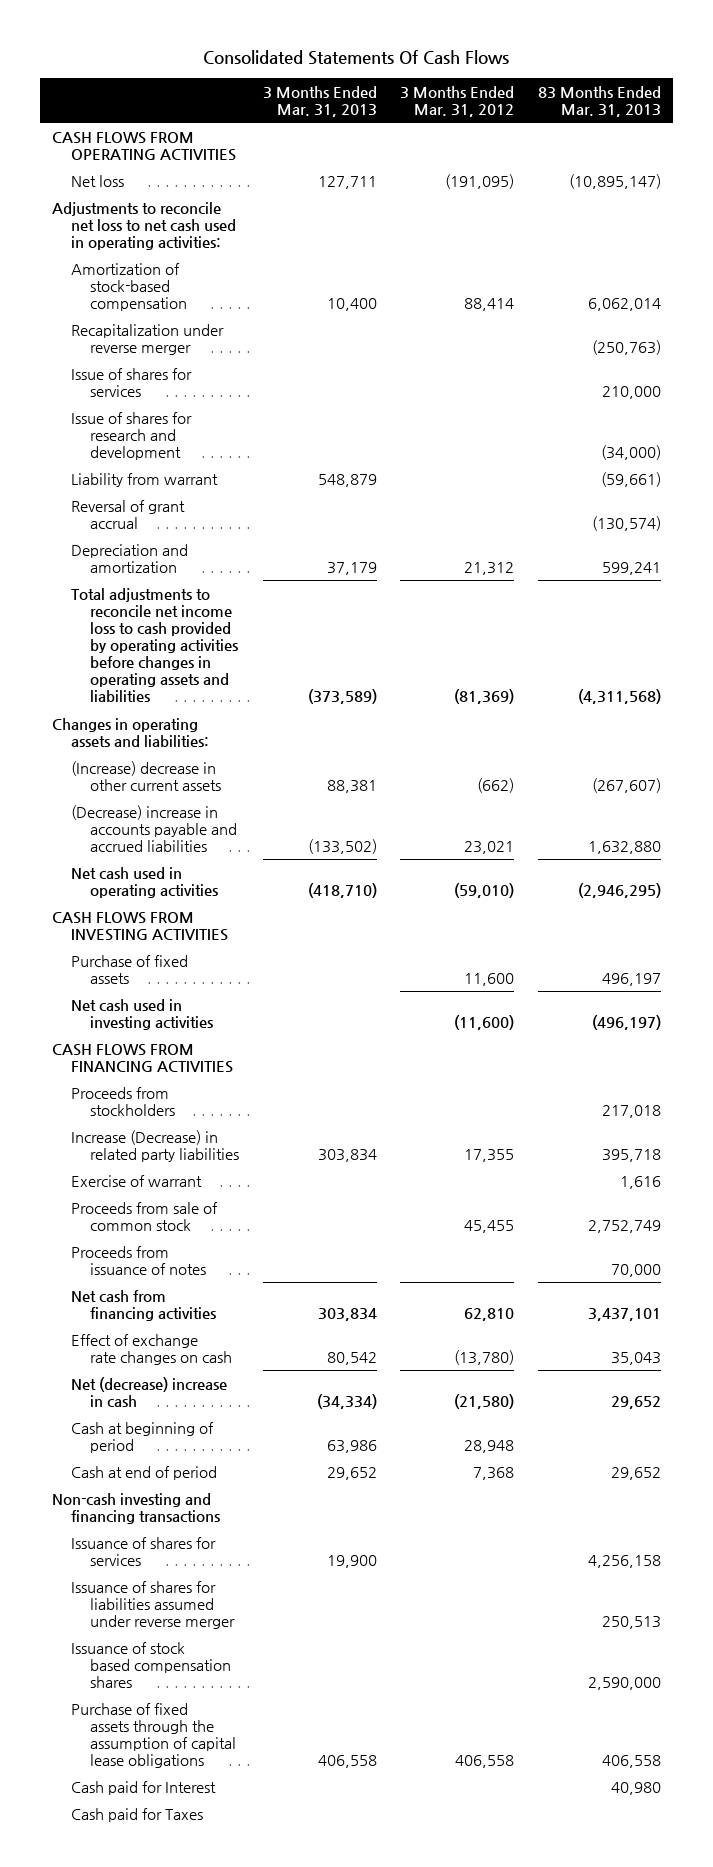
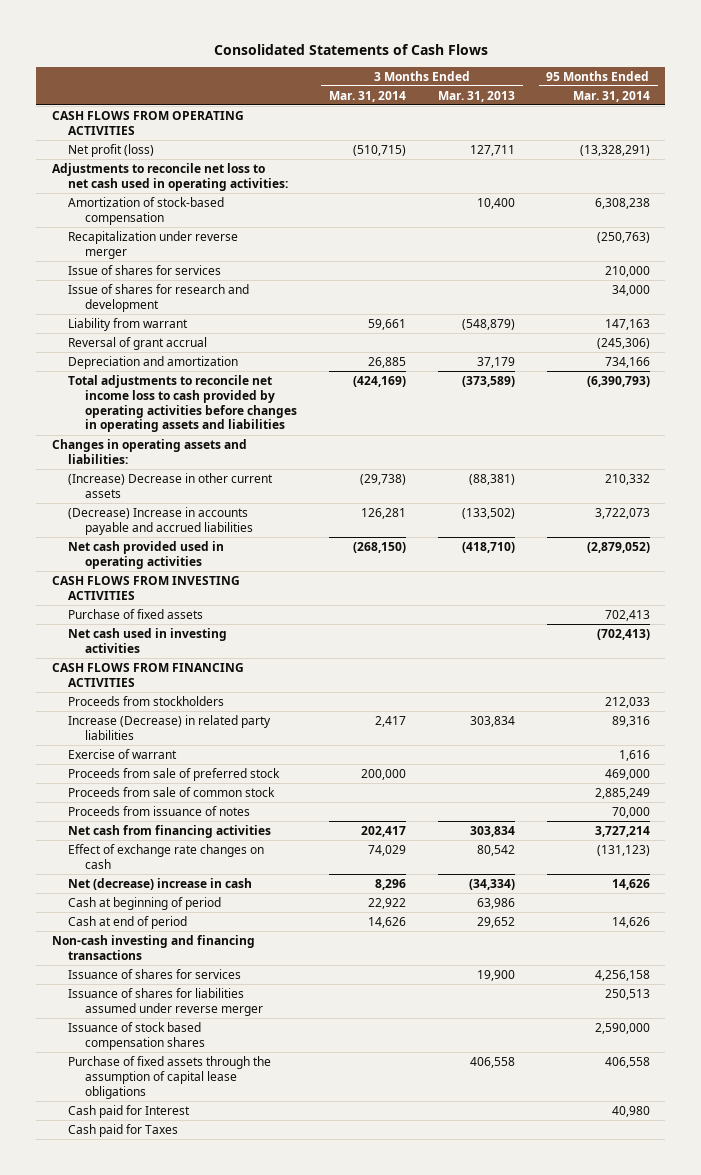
- Consolidated Statements Of Cash Flows
+ Consolidated Statements of Cash Flows
- | 3 Months Ended Mar. 31, 2013 | 3 Months Ended Mar. 31, 2012 | 83 Months Ended Mar. 31, 2013
+ | 3 Months Ended Mar. 31, 2014 | 3 Months Ended Mar. 31, 2013 | 95 Months Ended Mar. 31, 2014
- Net loss | 127,711 | (191,095) | (10,895,147)
+ Net profit (loss) | (510,715) | 127,711 | (13,328,291)
- Liability from warrant | 548,879 | | (59,661)
+ Liability from warrant | 59,661 | (548,879) | 147,163
- (Increase) decrease in other current assets | 88,381 | (662) | (267,607)
- (Decrease) increase in accounts payable and accrued liabilities | (133,502) | 23,021 | 1,632,880
- Net cash used in operating activities | (418,710) | (59,010) | (2,946,295)
+ (Increase) Decrease in other current assets | (29,738) | (88,381) | 210,332
+ (Decrease) Increase in accounts payable and accrued liabilities | 126,281 | (133,502) | 3,722,073
+ Net cash provided used in operating activities | (268,150) | (418,710) | (2,879,052)
+ Proceeds from sale of preferred stock | 200,000 | | 469,000

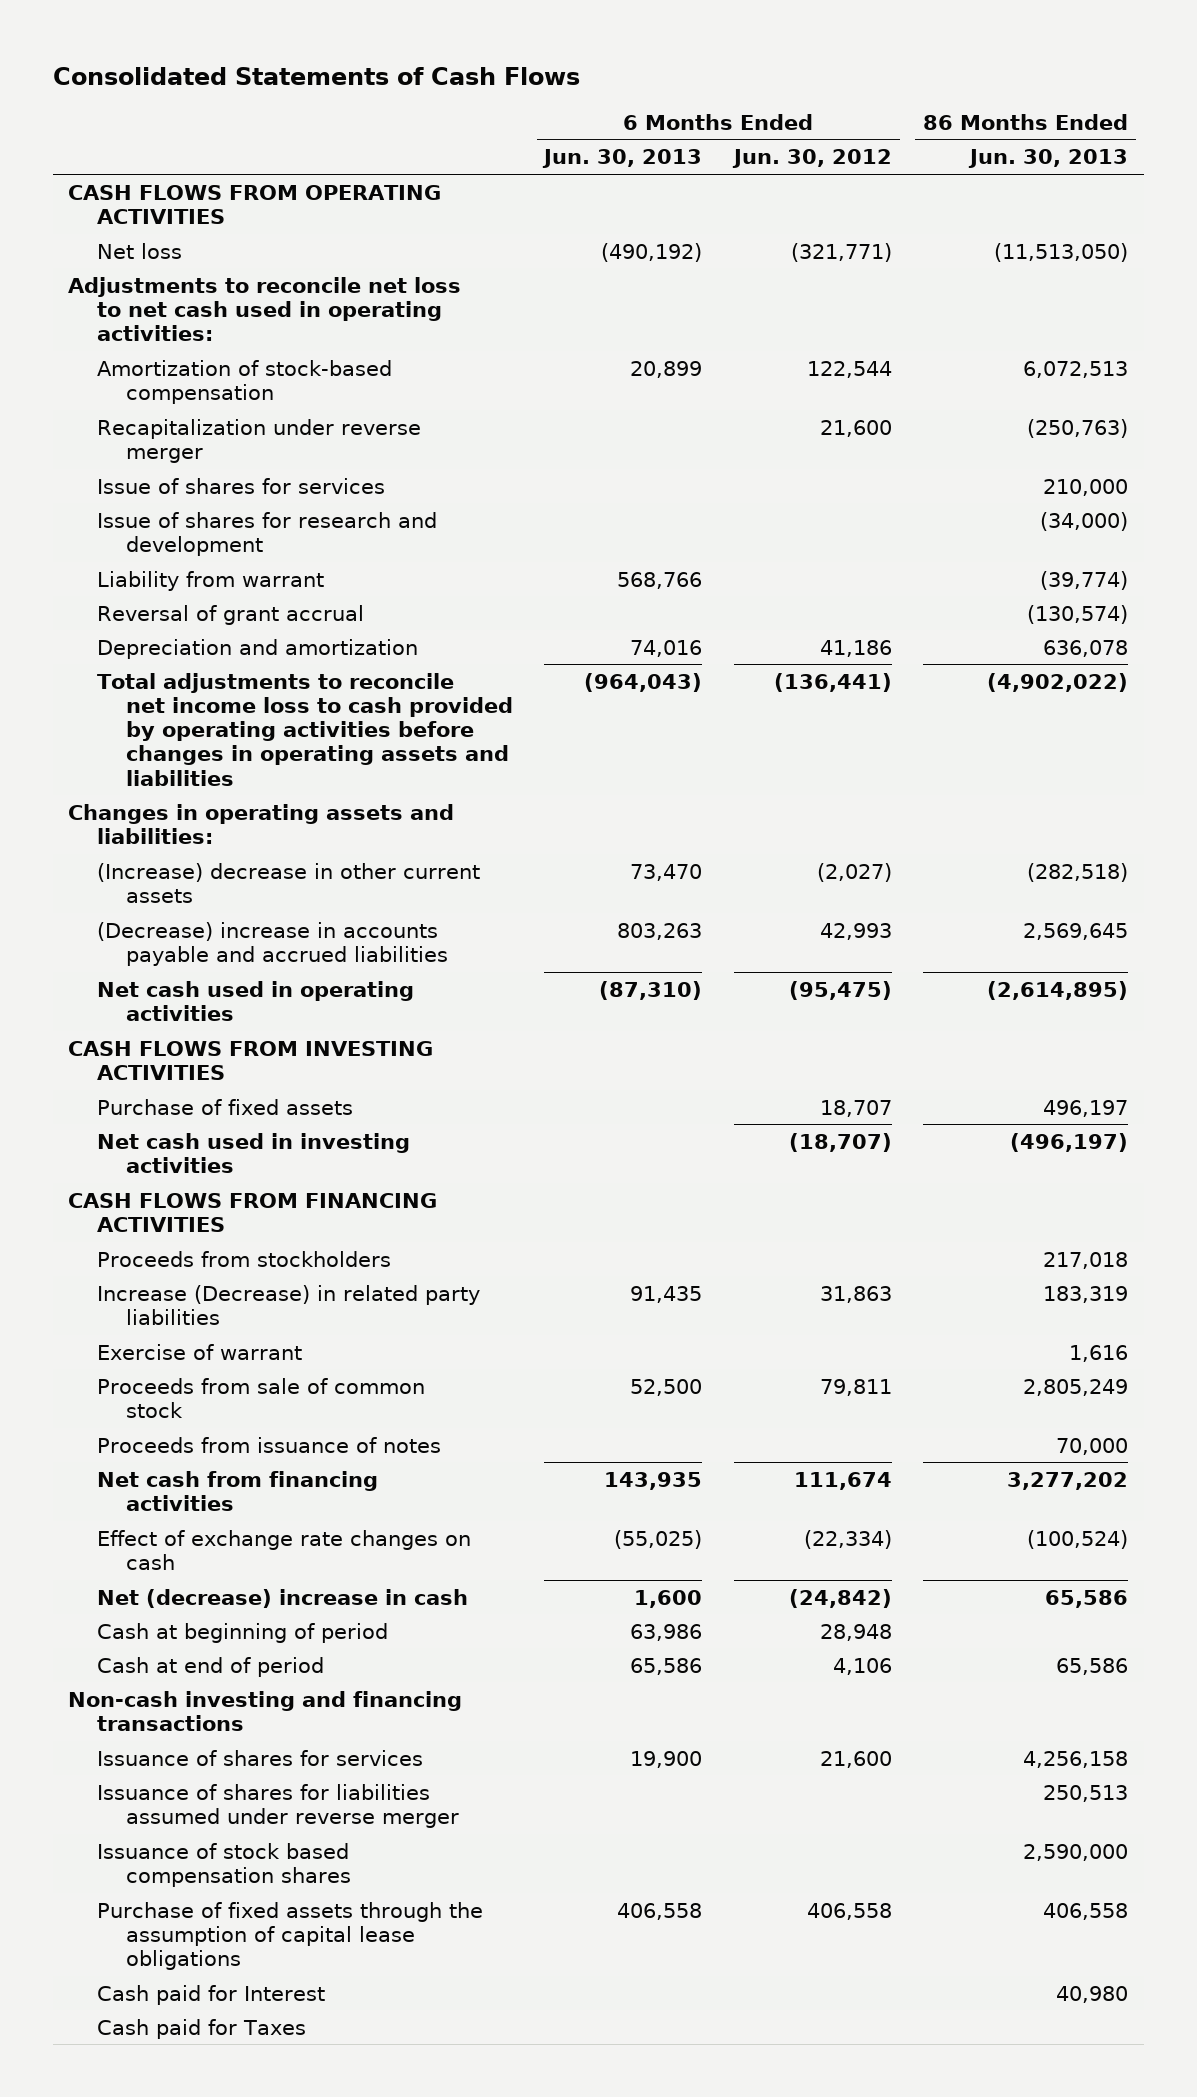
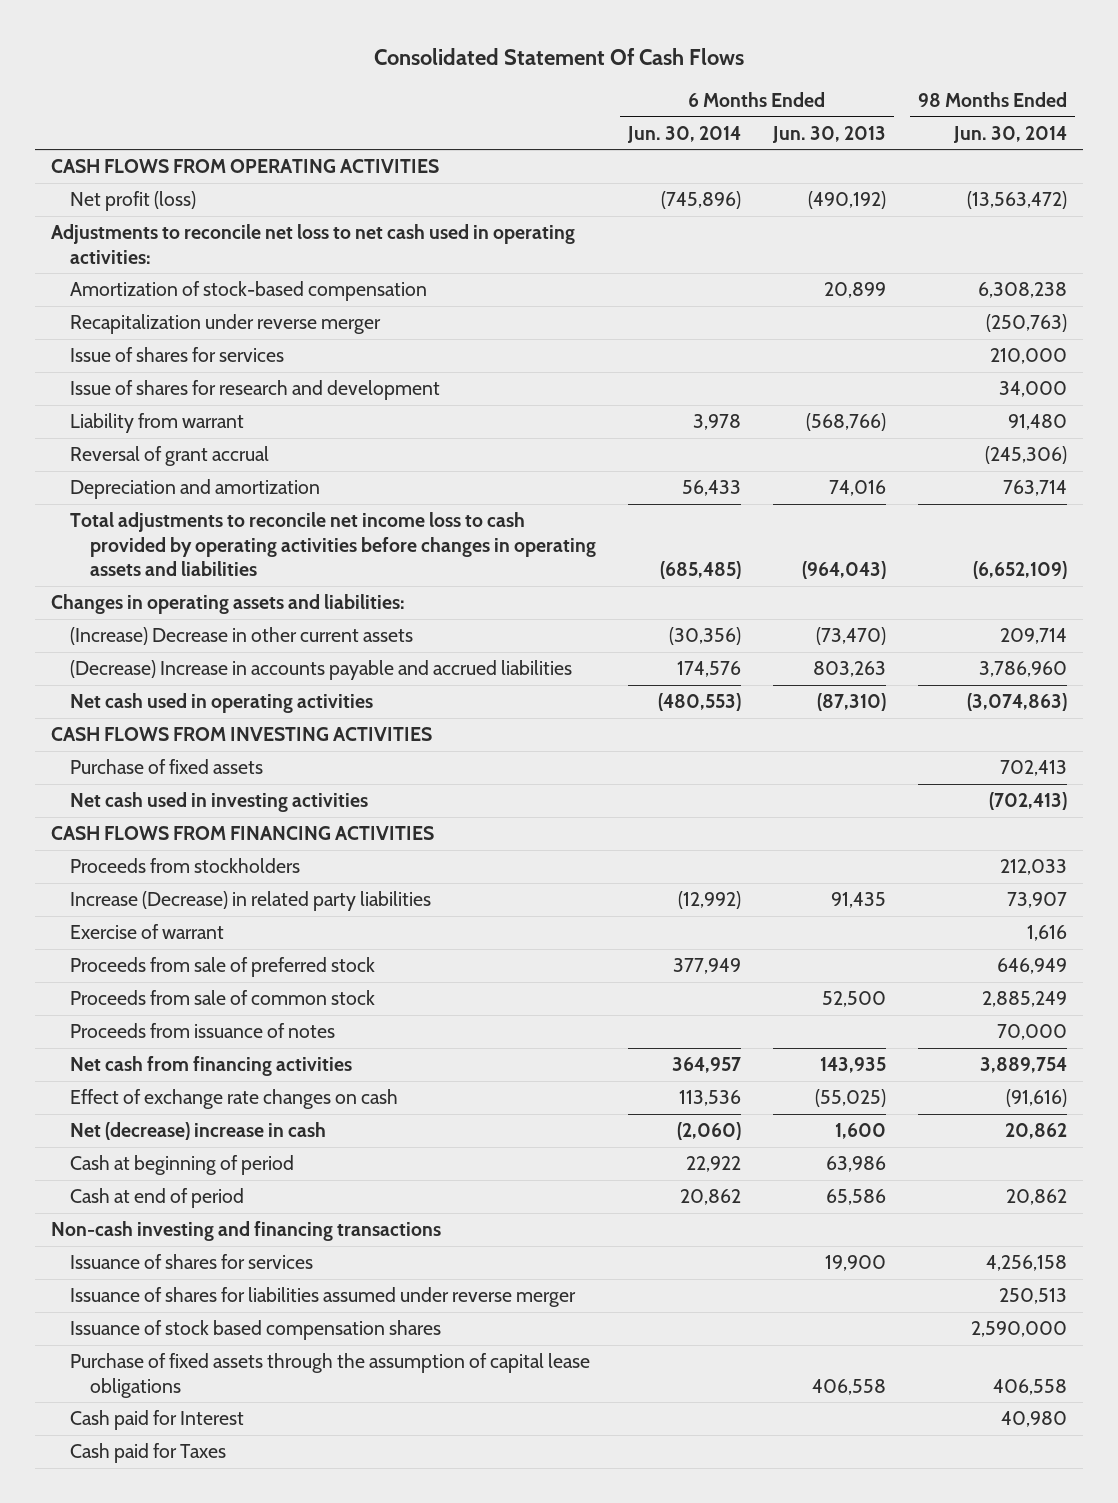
- Consolidated Statements of Cash Flows
+ Consolidated Statement Of Cash Flows
- | 6 Months Ended Jun. 30, 2013 | 6 Months Ended Jun. 30, 2012 | 86 Months Ended Jun. 30, 2013
+ | 6 Months Ended Jun. 30, 2014 | 6 Months Ended Jun. 30, 2013 | 98 Months Ended Jun. 30, 2014
- Net loss | (490,192) | (321,771) | (11,513,050)
+ Net profit (loss) | (745,896) | (490,192) | (13,563,472)
- Liability from warrant | 568,766 | | (39,774)
+ Liability from warrant | 3,978 | (568,766) | 91,480
- (Increase) decrease in other current assets | 73,470 | (2,027) | (282,518)
- (Decrease) increase in accounts payable and accrued liabilities | 803,263 | 42,993 | 2,569,645
+ (Increase) Decrease in other current assets | (30,356) | (73,470) | 209,714
+ (Decrease) Increase in accounts payable and accrued liabilities | 174,576 | 803,263 | 3,786,960
+ Proceeds from sale of preferred stock | 377,949 | | 646,949

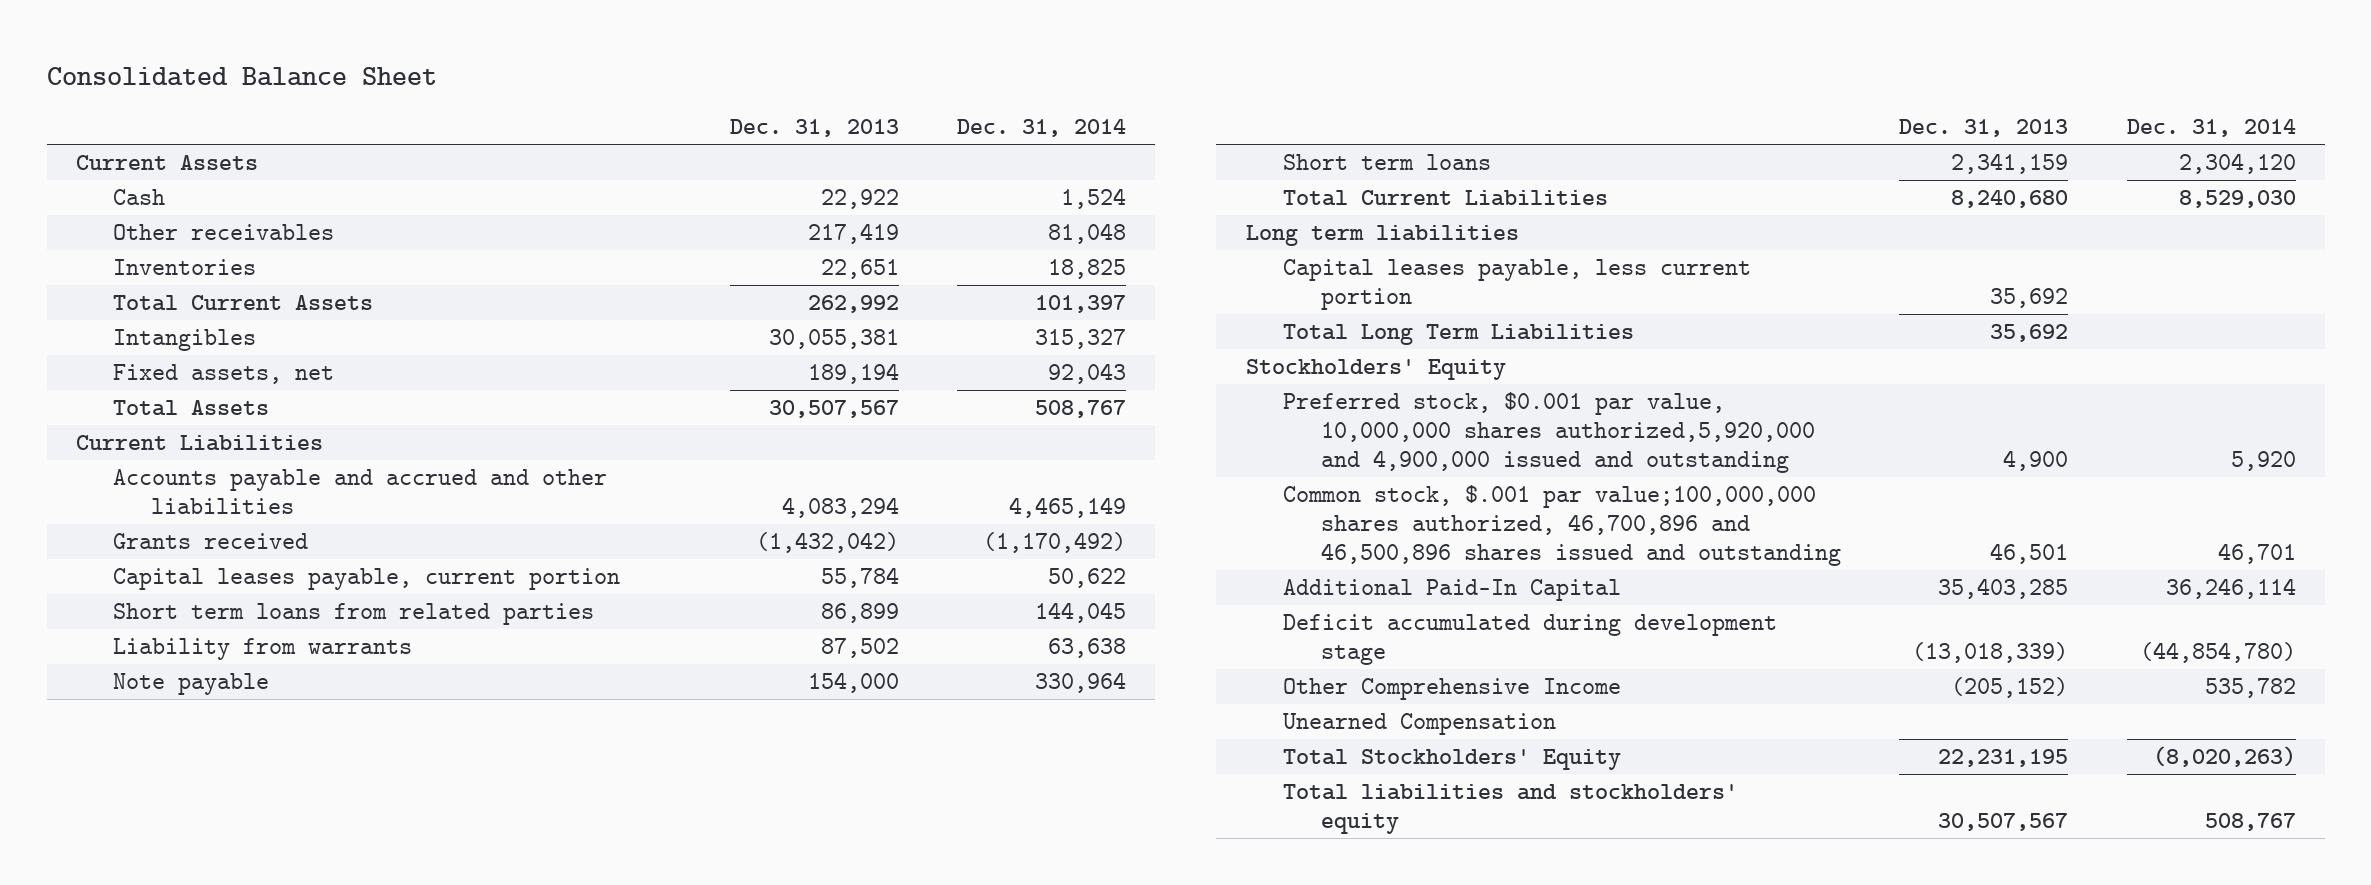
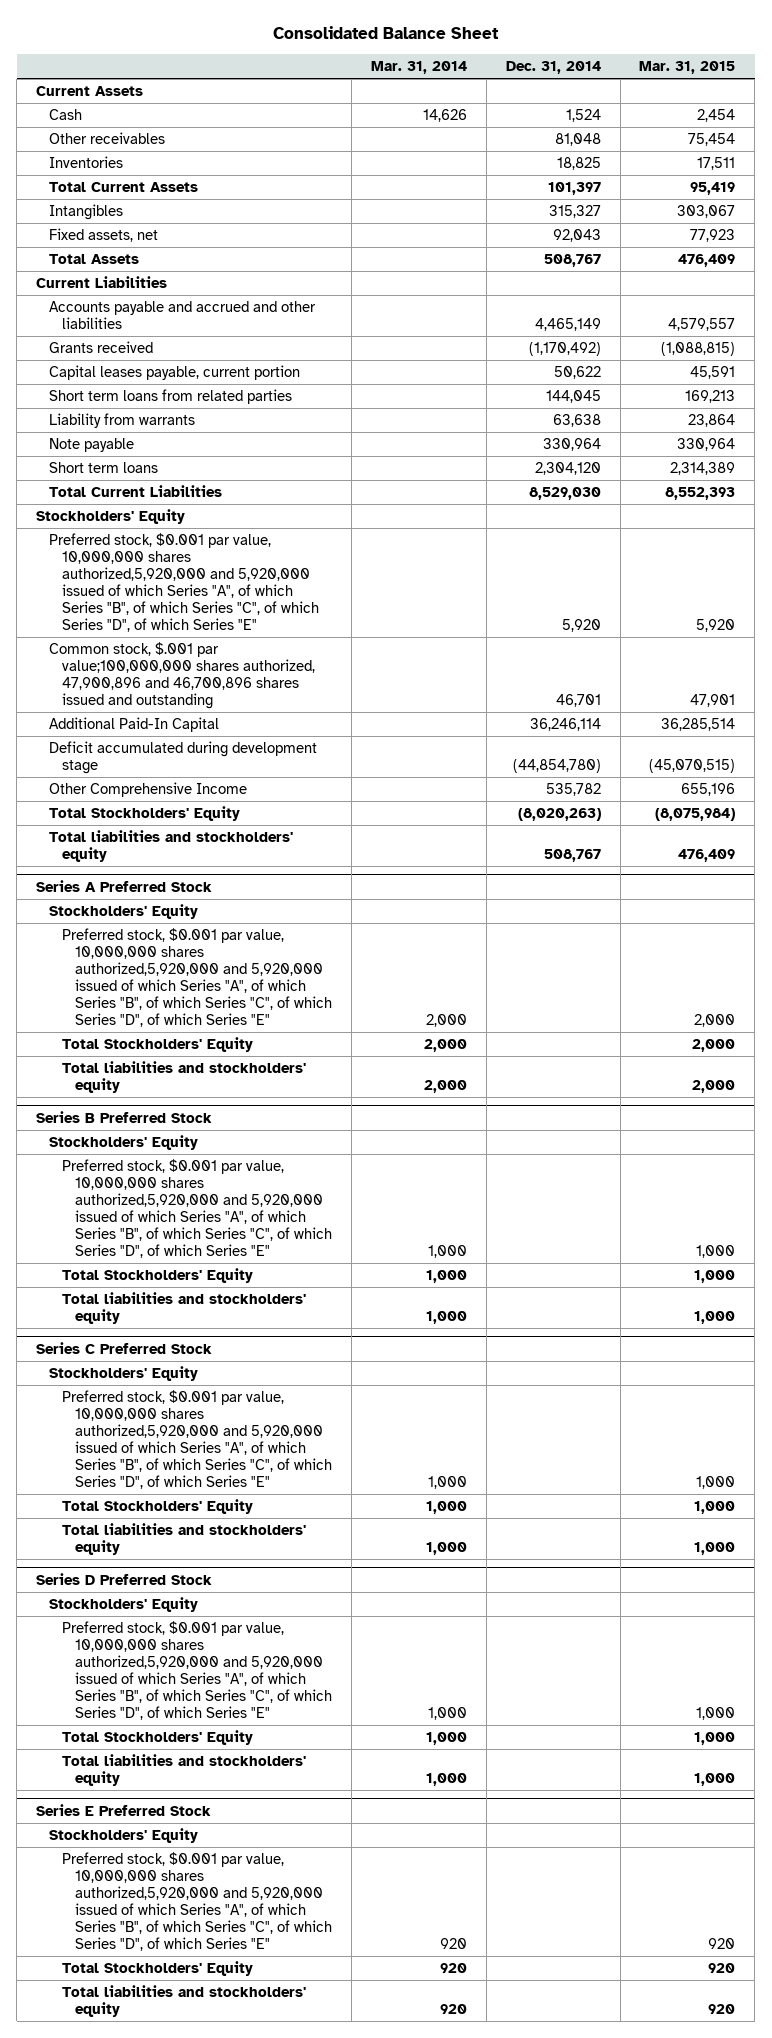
- | Dec. 31, 2013 | Dec. 31, 2014
+ | Mar. 31, 2014 | Dec. 31, 2014 | Mar. 31, 2015
- Long term liabilities
- Capital leases payable, less current portion | 35,692 |
- Total Long Term Liabilities | 35,692 |
- Preferred stock, $0.001 par value, 10,000,000 shares authorized,5,920,000 and 4,900,000 issued and outstanding | 4,900 | 5,920
- Common stock, $.001 par value;100,000,000 shares authorized, 46,700,896 and 46,500,896 shares issued and outstanding | 46,501 | 46,701
+ Preferred stock, $0.001 par value, 10,000,000 shares authorized,5,920,000 and 5,920,000 issued of which Series "A", of which Series "B", of which Series "C", of which Series "D", of which Series "E" | | 5,920 | 5,920
+ Common stock, $.001 par value;100,000,000 shares authorized, 47,900,896 and 46,700,896 shares issued and outstanding | | 46,701 | 47,901
- Unearned Compensation
+ Series A Preferred Stock
+ Stockholders' Equity
+ Preferred stock, $0.001 par value, 10,000,000 shares authorized,5,920,000 and 5,920,000 issued of which Series "A", of which Series "B", of which Series "C", of which Series "D", of which Series "E" | 2,000 | | 2,000
+ Total Stockholders' Equity | 2,000 | | 2,000
+ Total liabilities and stockholders' equity | 2,000 | | 2,000
+ Series B Preferred Stock
+ Stockholders' Equity
+ Preferred stock, $0.001 par value, 10,000,000 shares authorized,5,920,000 and 5,920,000 issued of which Series "A", of which Series "B", of which Series "C", of which Series "D", of which Series "E" | 1,000 | | 1,000
+ Total Stockholders' Equity | 1,000 | | 1,000
+ Total liabilities and stockholders' equity | 1,000 | | 1,000
+ Series C Preferred Stock
+ Stockholders' Equity
+ Preferred stock, $0.001 par value, 10,000,000 shares authorized,5,920,000 and 5,920,000 issued of which Series "A", of which Series "B", of which Series "C", of which Series "D", of which Series "E" | 1,000 | | 1,000
+ Total Stockholders' Equity | 1,000 | | 1,000
+ Total liabilities and stockholders' equity | 1,000 | | 1,000
+ Series D Preferred Stock
+ Stockholders' Equity
+ Preferred stock, $0.001 par value, 10,000,000 shares authorized,5,920,000 and 5,920,000 issued of which Series "A", of which Series "B", of which Series "C", of which Series "D", of which Series "E" | 1,000 | | 1,000
+ Total Stockholders' Equity | 1,000 | | 1,000
+ Total liabilities and stockholders' equity | 1,000 | | 1,000
+ Series E Preferred Stock
+ Stockholders' Equity
+ Preferred stock, $0.001 par value, 10,000,000 shares authorized,5,920,000 and 5,920,000 issued of which Series "A", of which Series "B", of which Series "C", of which Series "D", of which Series "E" | 920 | | 920
+ Total Stockholders' Equity | 920 | | 920
+ Total liabilities and stockholders' equity | 920 | | 920

